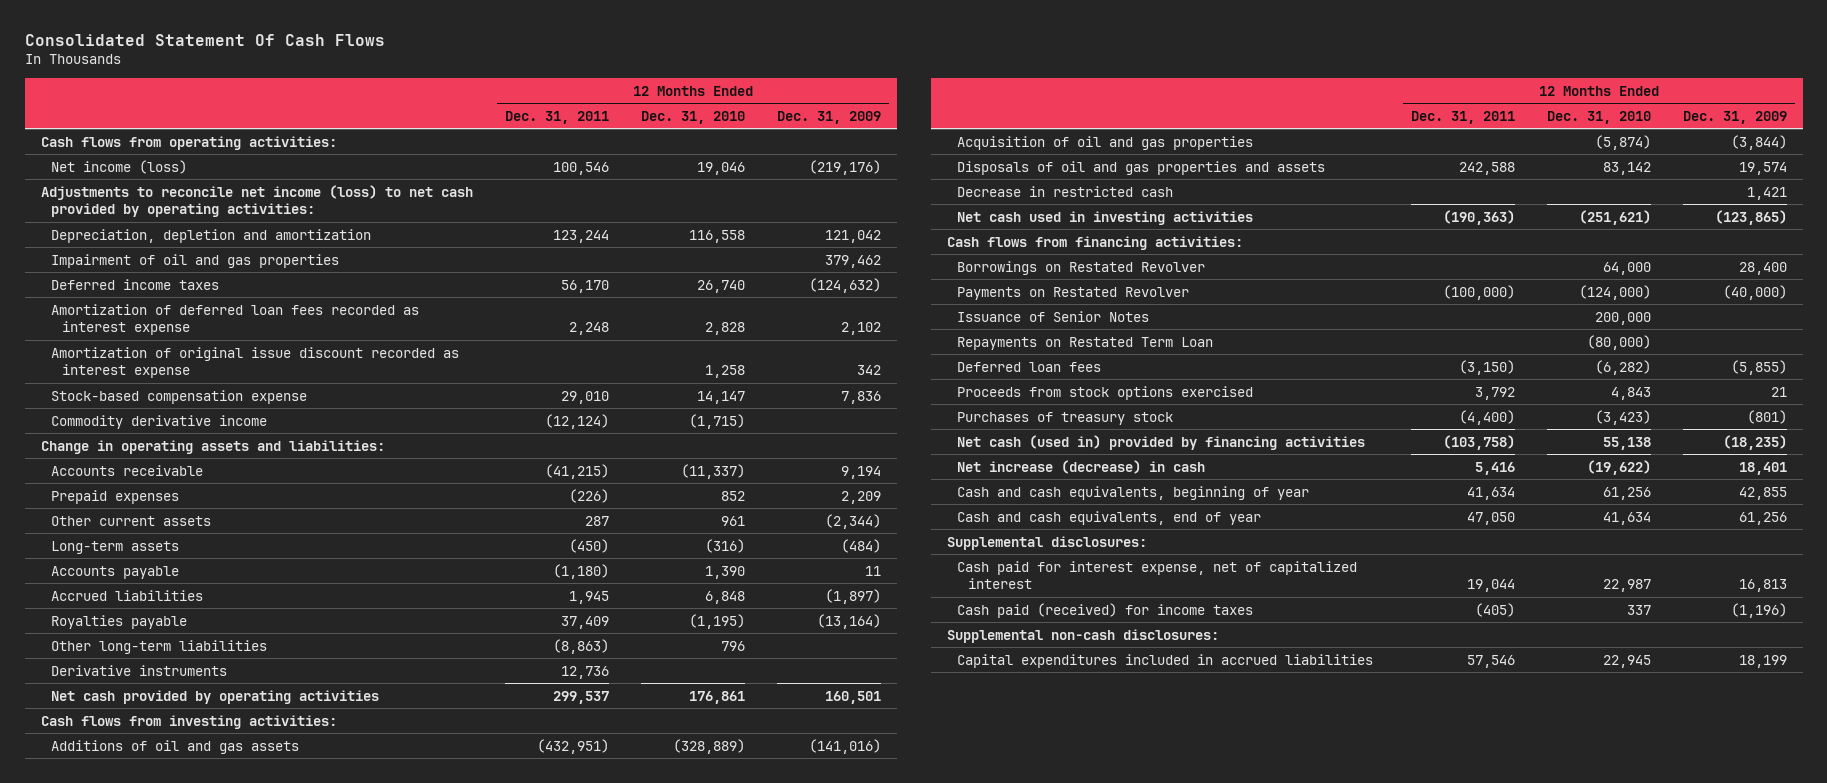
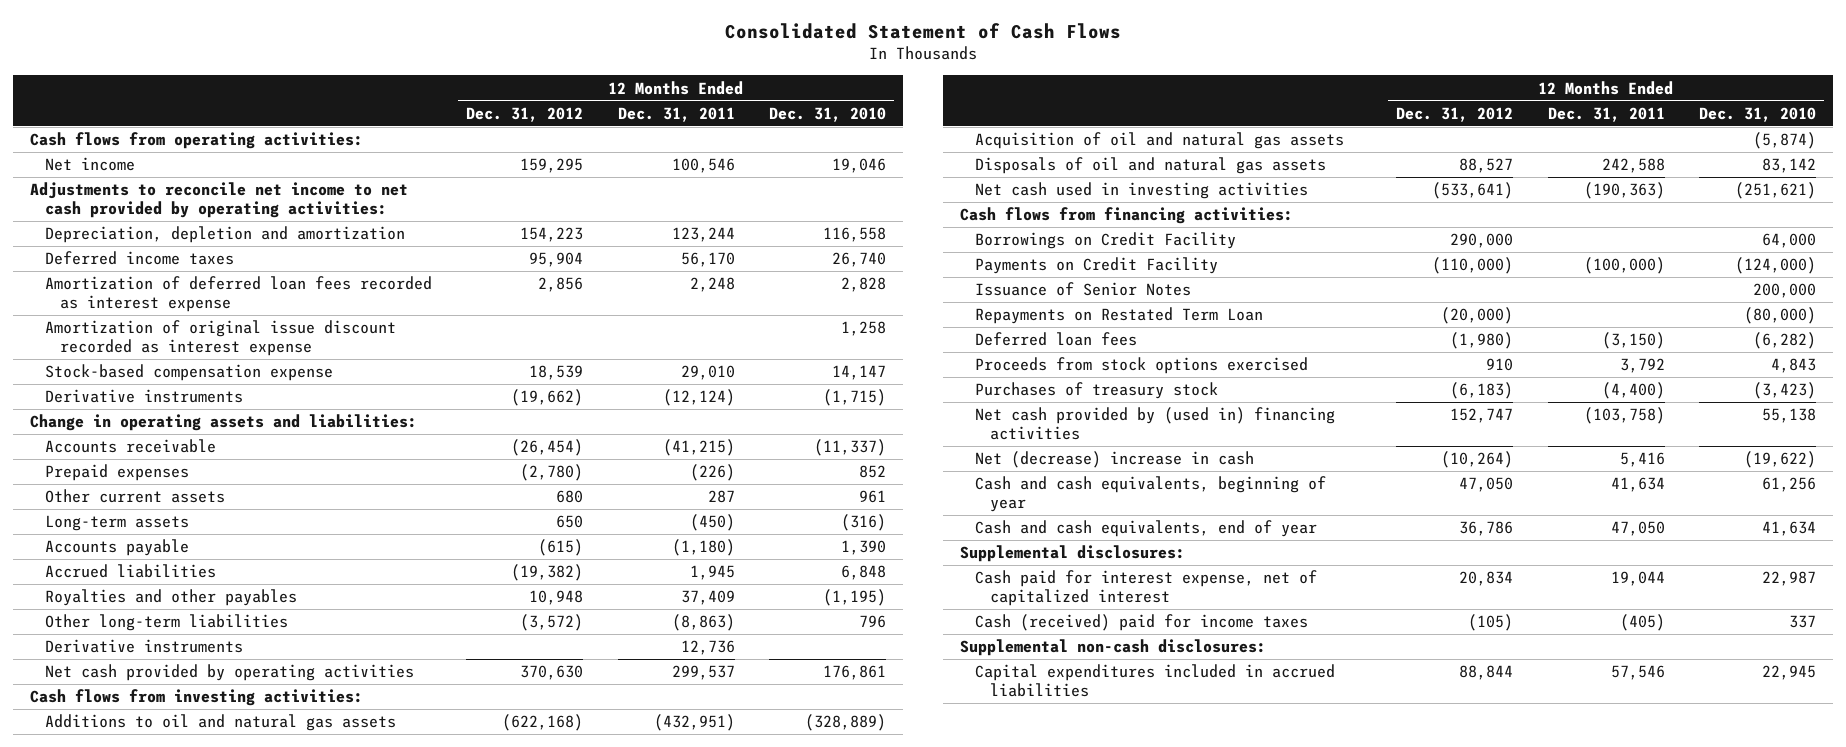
- Consolidated Statement Of Cash Flows
+ Consolidated Statement of Cash Flows
- | 12 Months Ended Dec. 31, 2011 | 12 Months Ended Dec. 31, 2010 | 12 Months Ended Dec. 31, 2009
+ | 12 Months Ended Dec. 31, 2012 | 12 Months Ended Dec. 31, 2011 | 12 Months Ended Dec. 31, 2010
- Net income (loss) | 100,546 | 19,046 | (219,176)
- Adjustments to reconcile net income (loss) to net cash provided by operating activities:
+ Net income | 159,295 | 100,546 | 19,046
+ Adjustments to reconcile net income to net cash provided by operating activities:
- Impairment of oil and gas properties | | | 379,462
- Commodity derivative income | (12,124) | (1,715) |
+ Derivative instruments | (19,662) | (12,124) | (1,715)
- Royalties payable | 37,409 | (1,195) | (13,164)
+ Royalties and other payables | 10,948 | 37,409 | (1,195)
- Additions of oil and gas assets | (432,951) | (328,889) | (141,016)
- Acquisition of oil and gas properties | | (5,874) | (3,844)
- Disposals of oil and gas properties and assets | 242,588 | 83,142 | 19,574
- Decrease in restricted cash | | | 1,421
+ Additions to oil and natural gas assets | (622,168) | (432,951) | (328,889)
+ Acquisition of oil and natural gas assets | | | (5,874)
+ Disposals of oil and natural gas assets | 88,527 | 242,588 | 83,142
- Borrowings on Restated Revolver | | 64,000 | 28,400
- Payments on Restated Revolver | (100,000) | (124,000) | (40,000)
+ Borrowings on Credit Facility | 290,000 | | 64,000
+ Payments on Credit Facility | (110,000) | (100,000) | (124,000)
- Net cash (used in) provided by financing activities | (103,758) | 55,138 | (18,235)
- Net increase (decrease) in cash | 5,416 | (19,622) | 18,401
+ Net cash provided by (used in) financing activities | 152,747 | (103,758) | 55,138
+ Net (decrease) increase in cash | (10,264) | 5,416 | (19,622)
- Cash paid (received) for income taxes | (405) | 337 | (1,196)
+ Cash (received) paid for income taxes | (105) | (405) | 337

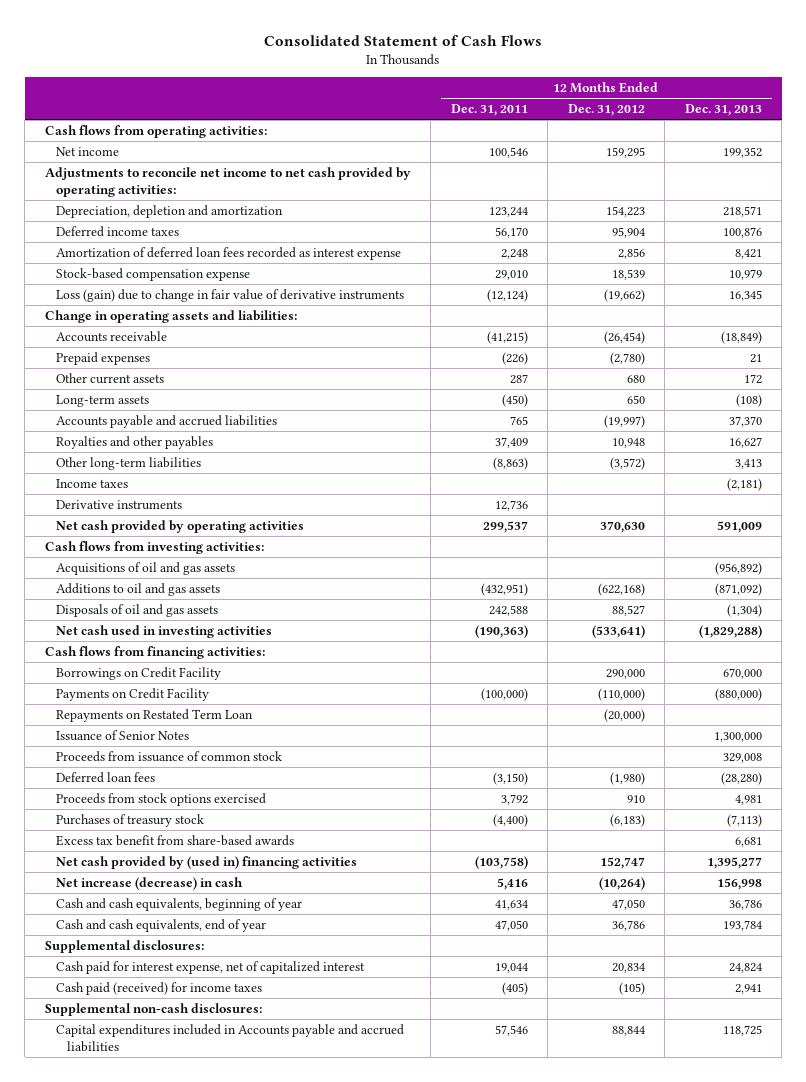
- | 12 Months Ended Dec. 31, 2012 | 12 Months Ended Dec. 31, 2011 | 12 Months Ended Dec. 31, 2010
+ | 12 Months Ended Dec. 31, 2011 | 12 Months Ended Dec. 31, 2012 | 12 Months Ended Dec. 31, 2013
- Amortization of original issue discount recorded as interest expense | | | 1,258
- Derivative instruments | (19,662) | (12,124) | (1,715)
+ Loss (gain) due to change in fair value of derivative instruments | (12,124) | (19,662) | 16,345
- Accounts payable | (615) | (1,180) | 1,390
- Accrued liabilities | (19,382) | 1,945 | 6,848
+ Accounts payable and accrued liabilities | 765 | (19,997) | 37,370
+ Income taxes | | | (2,181)
- Additions to oil and natural gas assets | (622,168) | (432,951) | (328,889)
- Acquisition of oil and natural gas assets | | | (5,874)
- Disposals of oil and natural gas assets | 88,527 | 242,588 | 83,142
+ Acquisitions of oil and gas assets | | | (956,892)
+ Additions to oil and gas assets | (432,951) | (622,168) | (871,092)
+ Disposals of oil and gas assets | 242,588 | 88,527 | (1,304)
moved down: Issuance of Senior Notes | | | 1,300,000
+ Proceeds from issuance of common stock | | | 329,008
+ Excess tax benefit from share-based awards | | | 6,681
- Net (decrease) increase in cash | (10,264) | 5,416 | (19,622)
+ Net increase (decrease) in cash | 5,416 | (10,264) | 156,998
- Cash (received) paid for income taxes | (105) | (405) | 337
+ Cash paid (received) for income taxes | (405) | (105) | 2,941
- Capital expenditures included in accrued liabilities | 88,844 | 57,546 | 22,945
+ Capital expenditures included in Accounts payable and accrued liabilities | 57,546 | 88,844 | 118,725

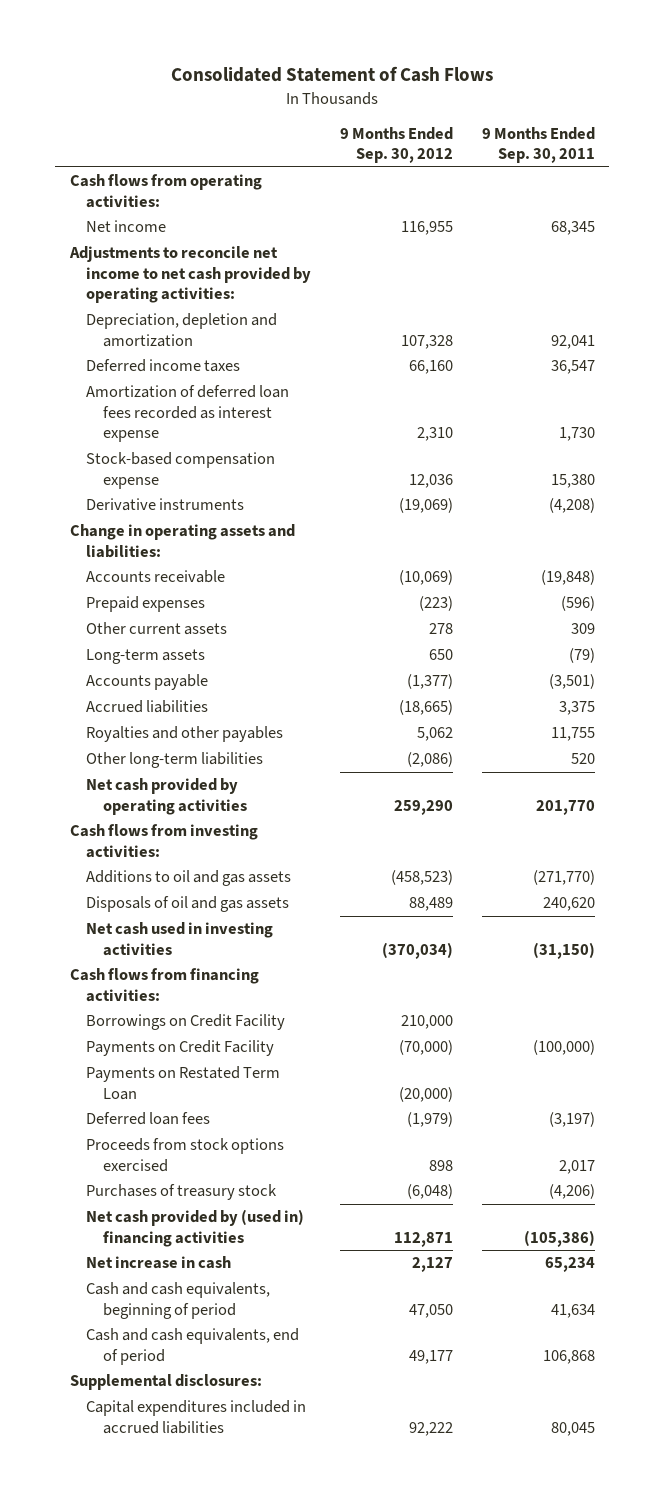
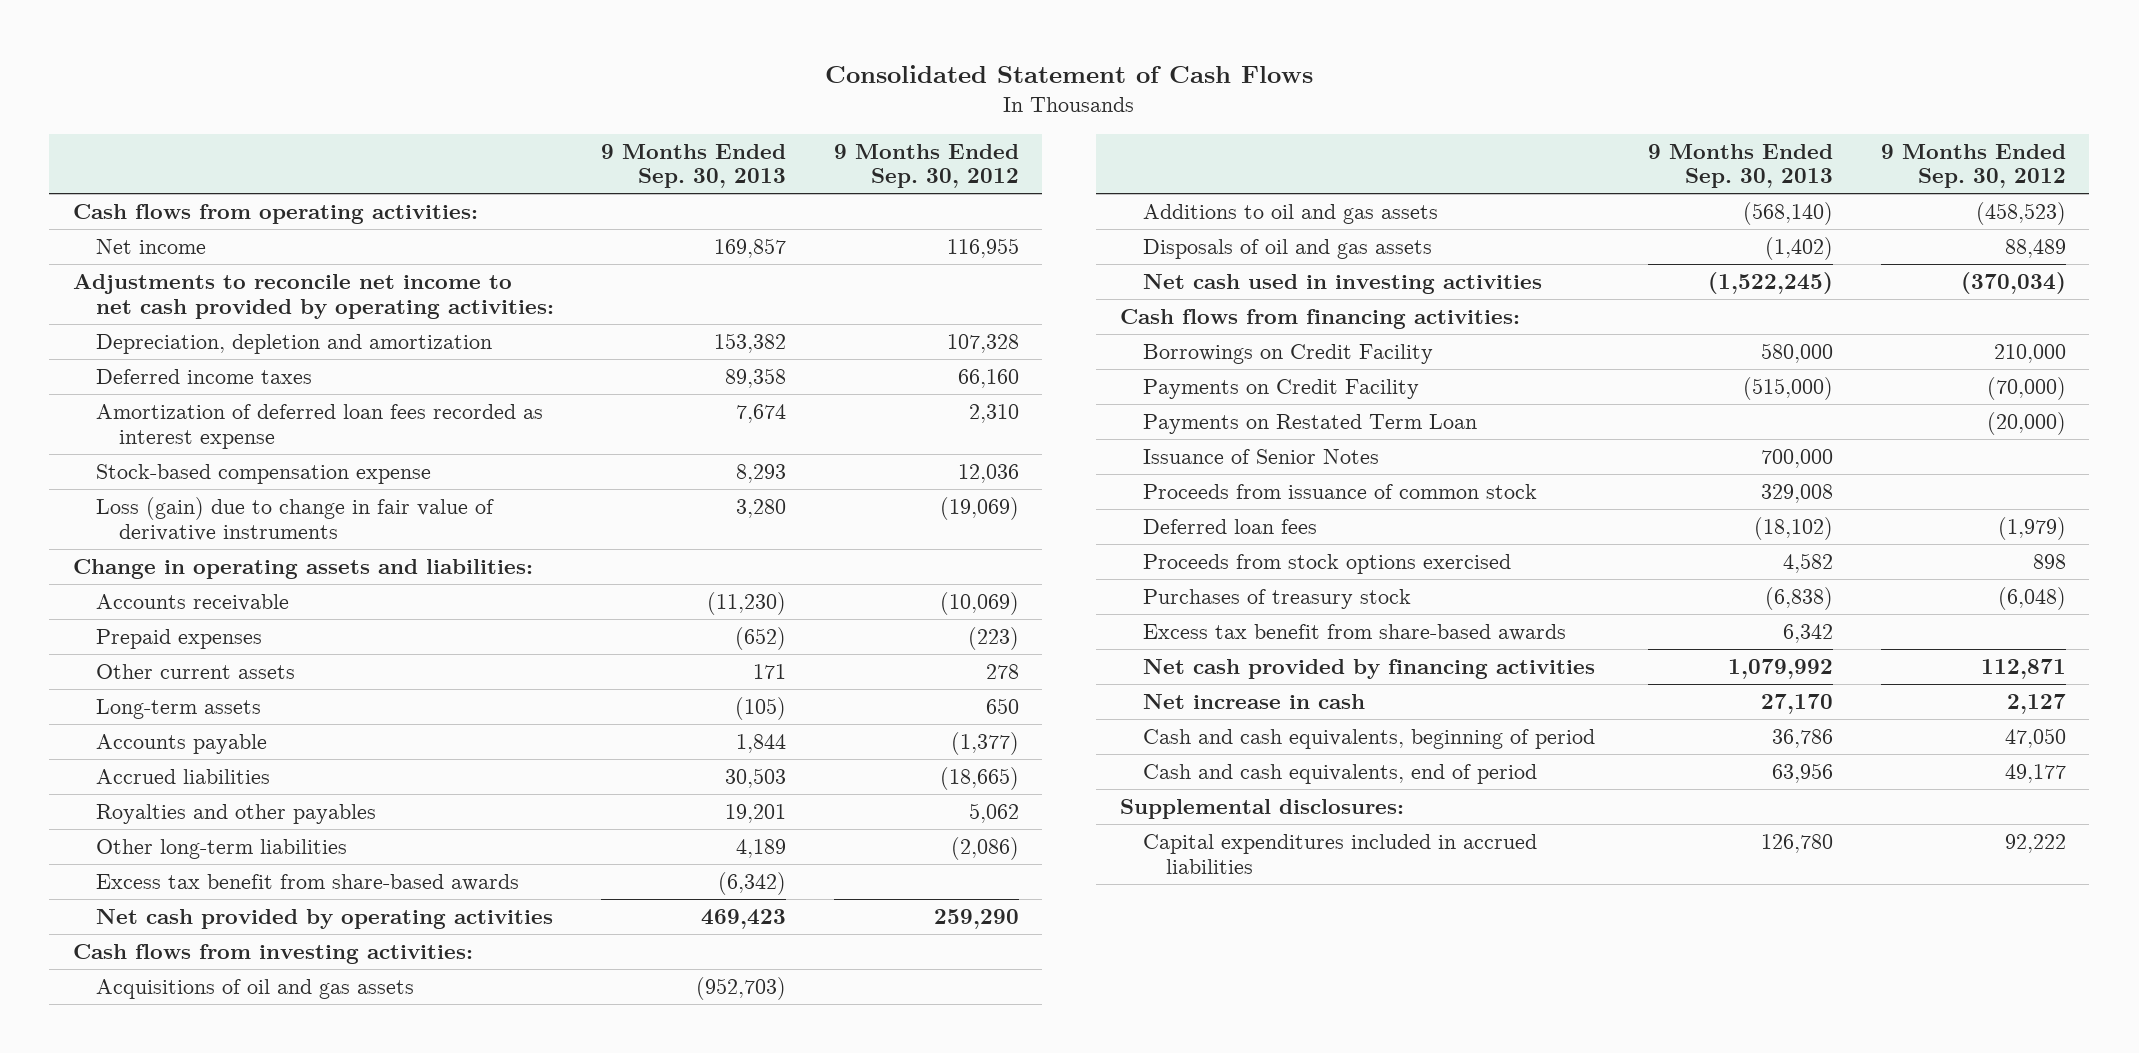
- | 9 Months Ended Sep. 30, 2012 | 9 Months Ended Sep. 30, 2011
+ | 9 Months Ended Sep. 30, 2013 | 9 Months Ended Sep. 30, 2012
- Derivative instruments | (19,069) | (4,208)
+ Loss (gain) due to change in fair value of derivative instruments | 3,280 | (19,069)
+ Excess tax benefit from share-based awards | (6,342) |
+ Acquisitions of oil and gas assets | (952,703) |
+ Issuance of Senior Notes | 700,000 |
+ Proceeds from issuance of common stock | 329,008 |
- Net cash provided by (used in) financing activities | 112,871 | (105,386)
+ Excess tax benefit from share-based awards | 6,342 |
+ Net cash provided by financing activities | 1,079,992 | 112,871

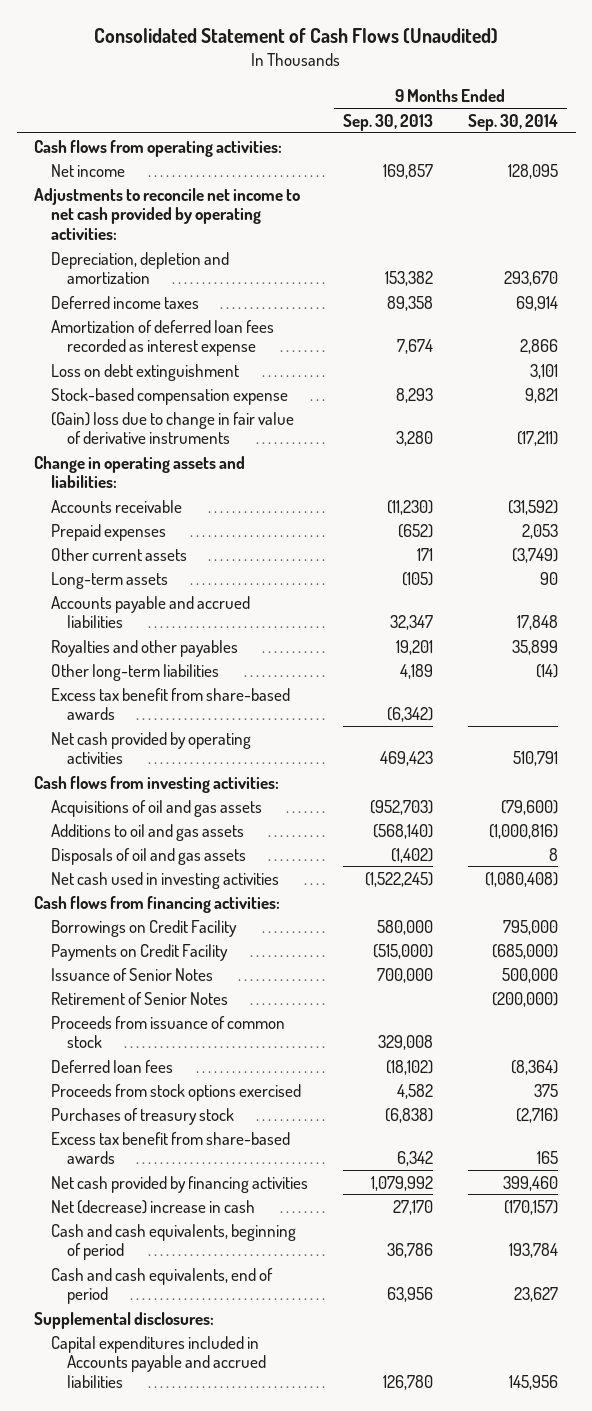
- Consolidated Statement of Cash Flows
+ Consolidated Statement of Cash Flows (Unaudited)
- | 9 Months Ended Sep. 30, 2013 | 9 Months Ended Sep. 30, 2012
+ | 9 Months Ended Sep. 30, 2013 | 9 Months Ended Sep. 30, 2014
+ Loss on debt extinguishment | | 3,101
- Loss (gain) due to change in fair value of derivative instruments | 3,280 | (19,069)
+ (Gain) loss due to change in fair value of derivative instruments | 3,280 | (17,211)
- Accounts payable | 1,844 | (1,377)
- Accrued liabilities | 30,503 | (18,665)
+ Accounts payable and accrued liabilities | 32,347 | 17,848
- Payments on Restated Term Loan | | (20,000)
+ Retirement of Senior Notes | | (200,000)
- Net increase in cash | 27,170 | 2,127
+ Net (decrease) increase in cash | 27,170 | (170,157)
- Capital expenditures included in accrued liabilities | 126,780 | 92,222
+ Capital expenditures included in Accounts payable and accrued liabilities | 126,780 | 145,956

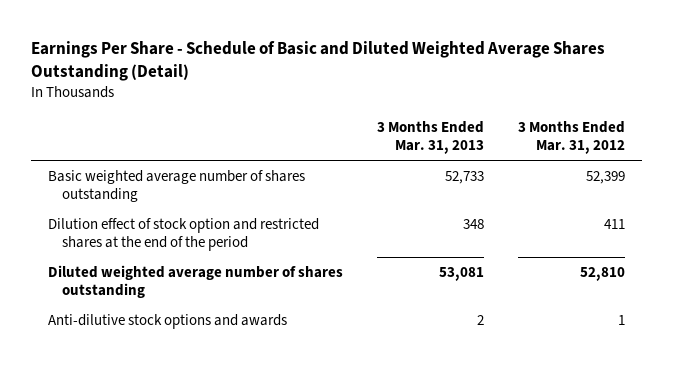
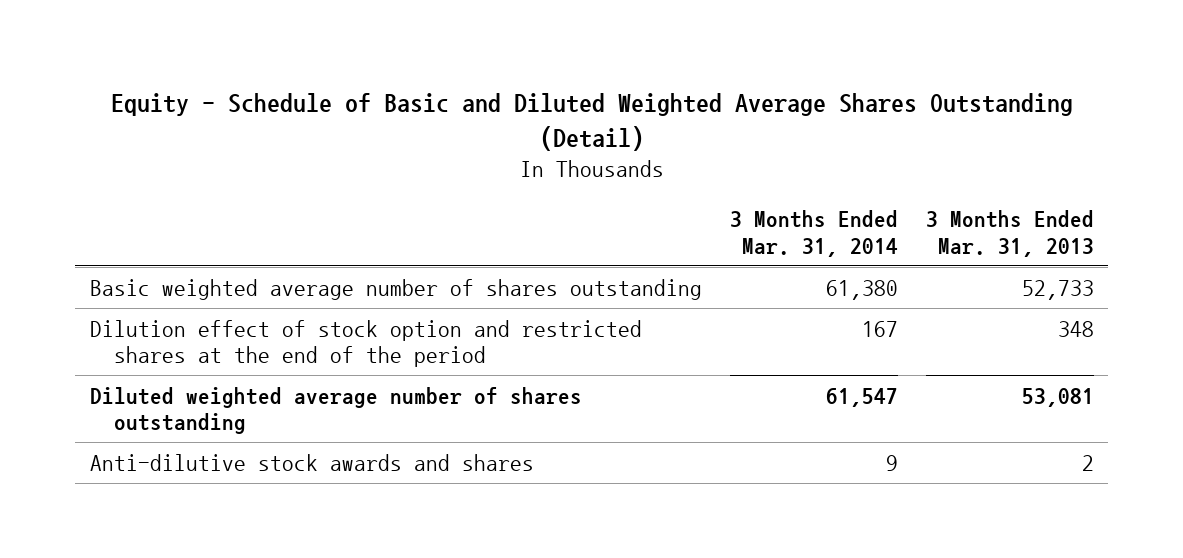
- Earnings Per Share - Schedule of Basic and Diluted Weighted Average Shares Outstanding (Detail)
+ Equity - Schedule of Basic and Diluted Weighted Average Shares Outstanding (Detail)
- | 3 Months Ended Mar. 31, 2013 | 3 Months Ended Mar. 31, 2012
+ | 3 Months Ended Mar. 31, 2014 | 3 Months Ended Mar. 31, 2013
- Anti-dilutive stock options and awards | 2 | 1
+ Anti-dilutive stock awards and shares | 9 | 2

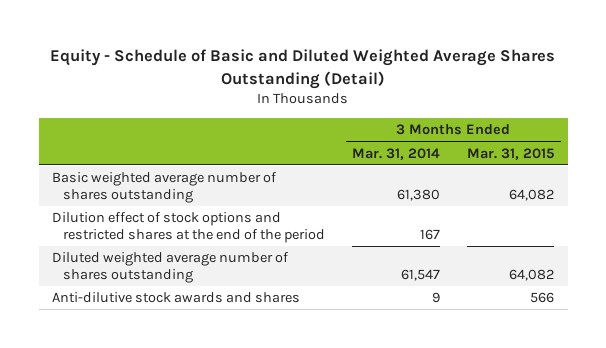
- | 3 Months Ended Mar. 31, 2014 | 3 Months Ended Mar. 31, 2013
+ | 3 Months Ended Mar. 31, 2014 | 3 Months Ended Mar. 31, 2015
- Dilution effect of stock option and restricted shares at the end of the period | 167 | 348
+ Dilution effect of stock options and restricted shares at the end of the period | 167 |

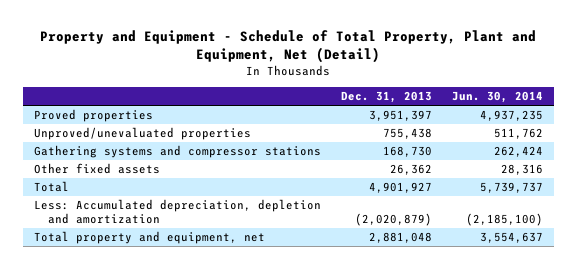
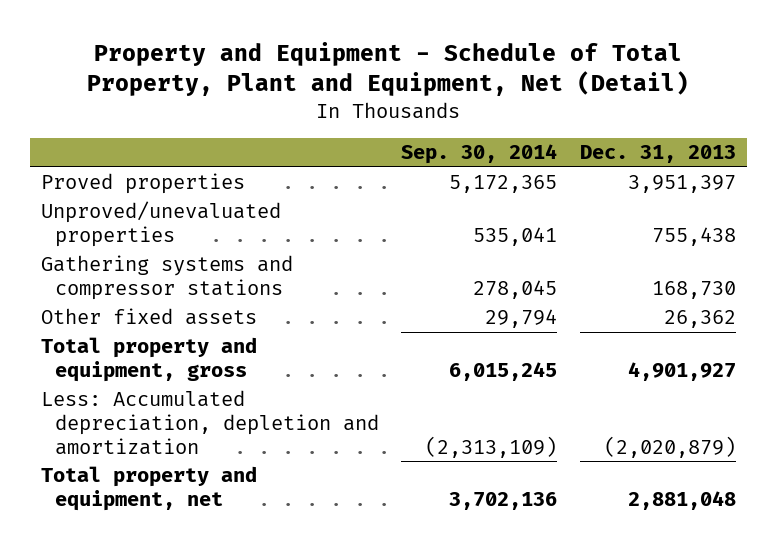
- | Dec. 31, 2013 | Jun. 30, 2014
+ | Sep. 30, 2014 | Dec. 31, 2013
- Total | 4,901,927 | 5,739,737
+ Total property and equipment, gross | 6,015,245 | 4,901,927

